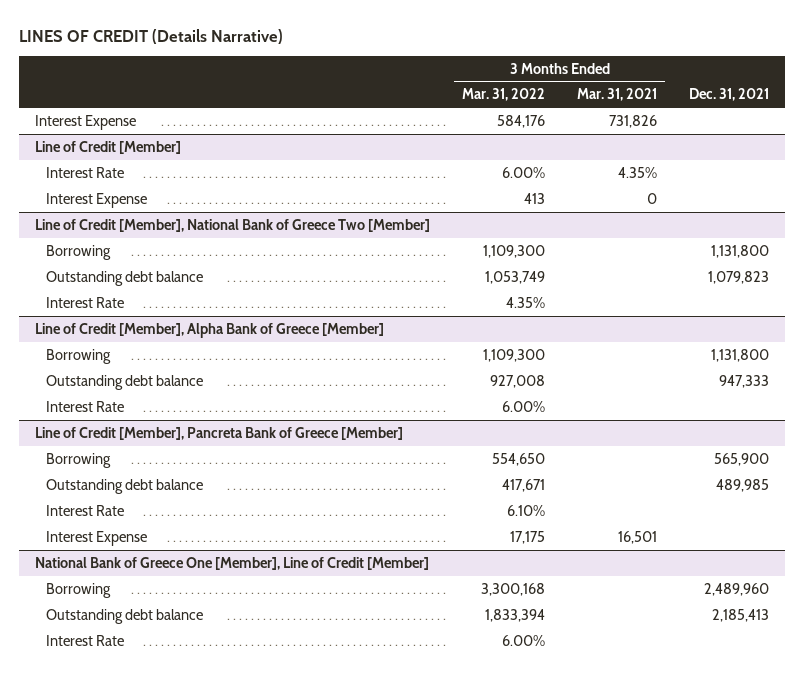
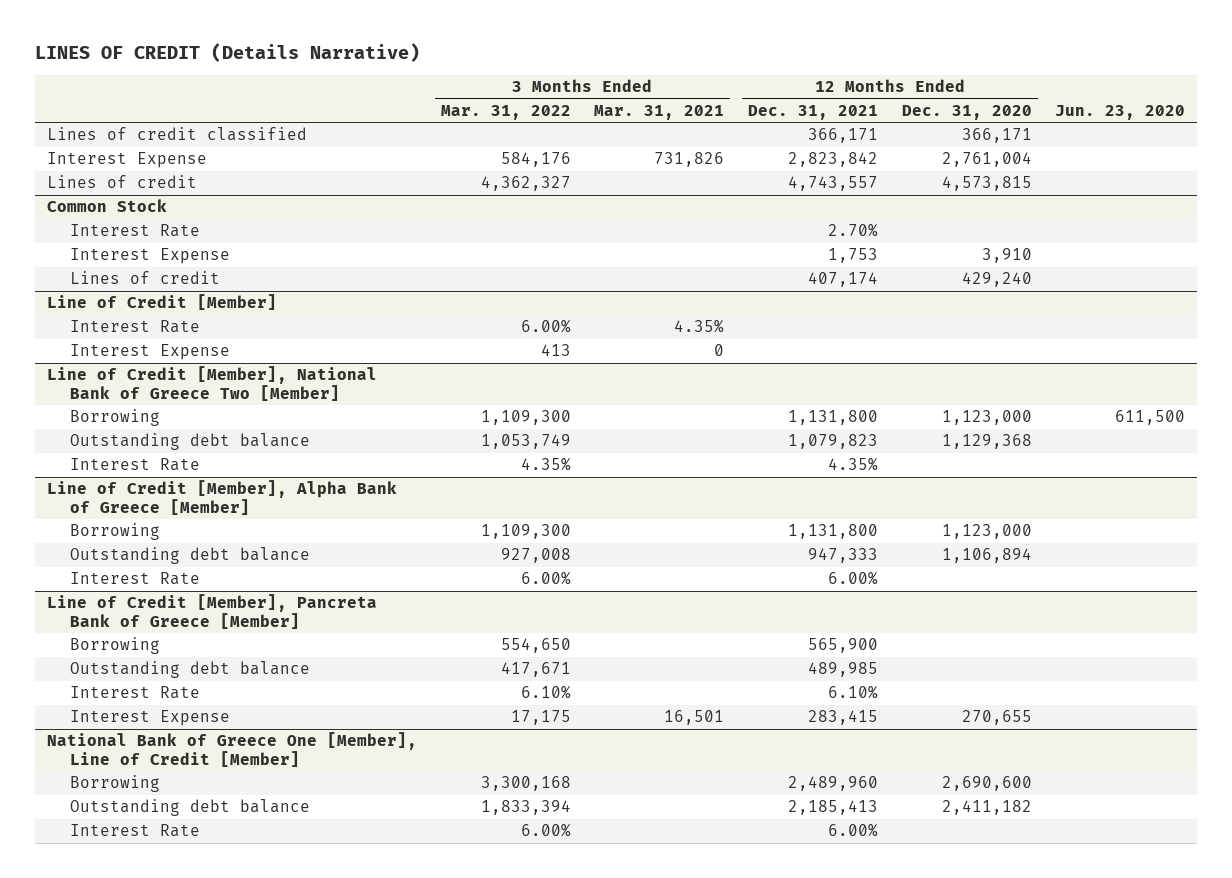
- | 3 Months Ended Mar. 31, 2022 | 3 Months Ended Mar. 31, 2021 | Dec. 31, 2021
+ | 3 Months Ended Mar. 31, 2022 | 3 Months Ended Mar. 31, 2021 | 12 Months Ended Dec. 31, 2021 | 12 Months Ended Dec. 31, 2020 | Jun. 23, 2020
+ Lines of credit classified | | | 366,171 | 366,171 |
+ Lines of credit | 4,362,327 | | 4,743,557 | 4,573,815 |
+ Common Stock
+ Interest Rate | | | 2.70% | |
+ Interest Expense | | | 1,753 | 3,910 |
+ Lines of credit | | | 407,174 | 429,240 |

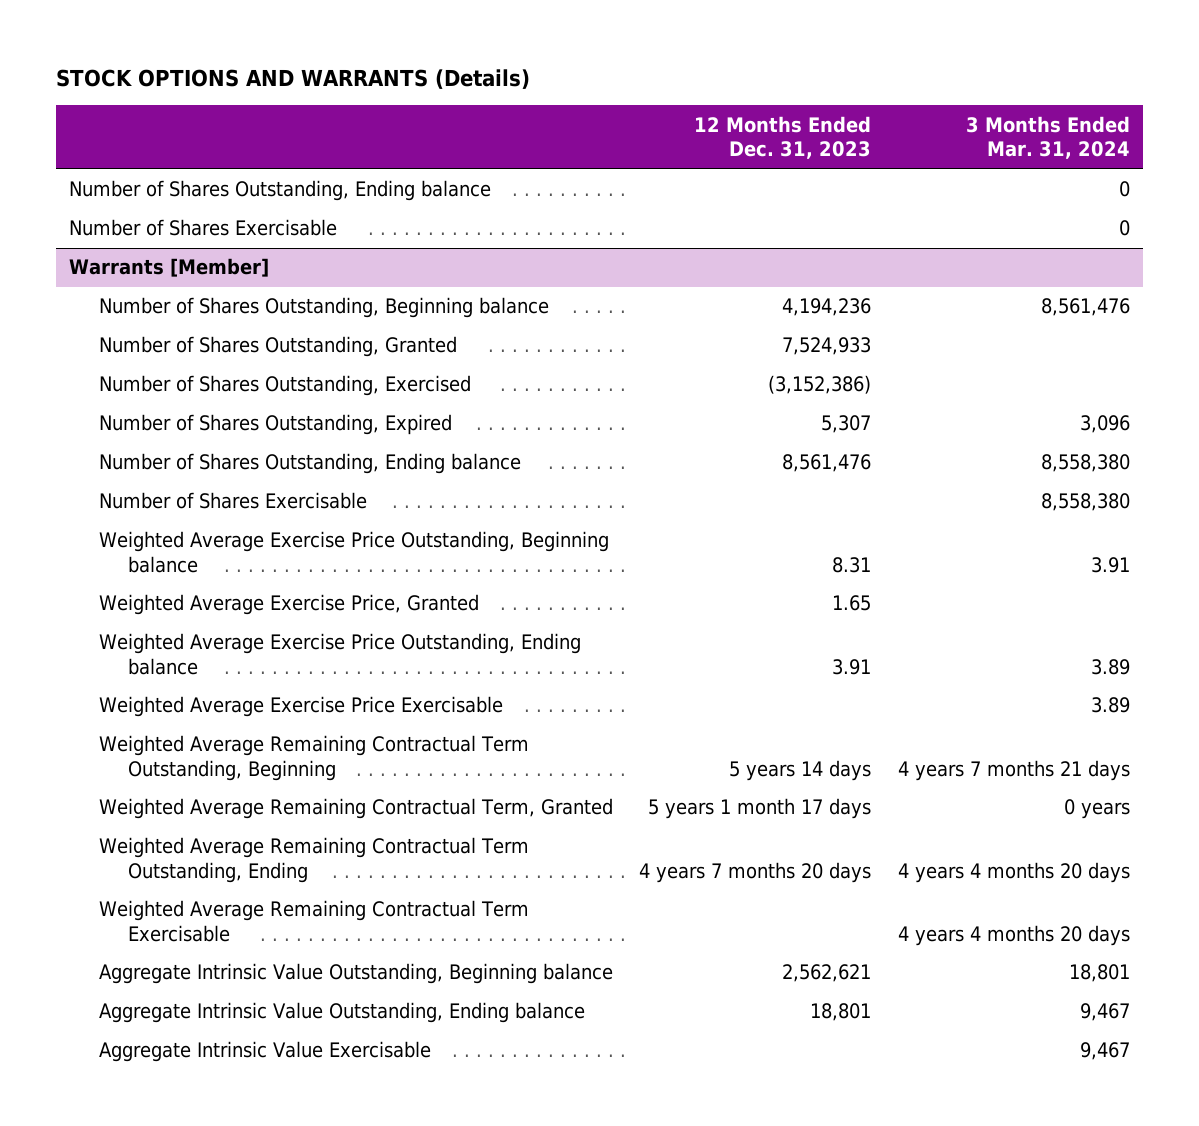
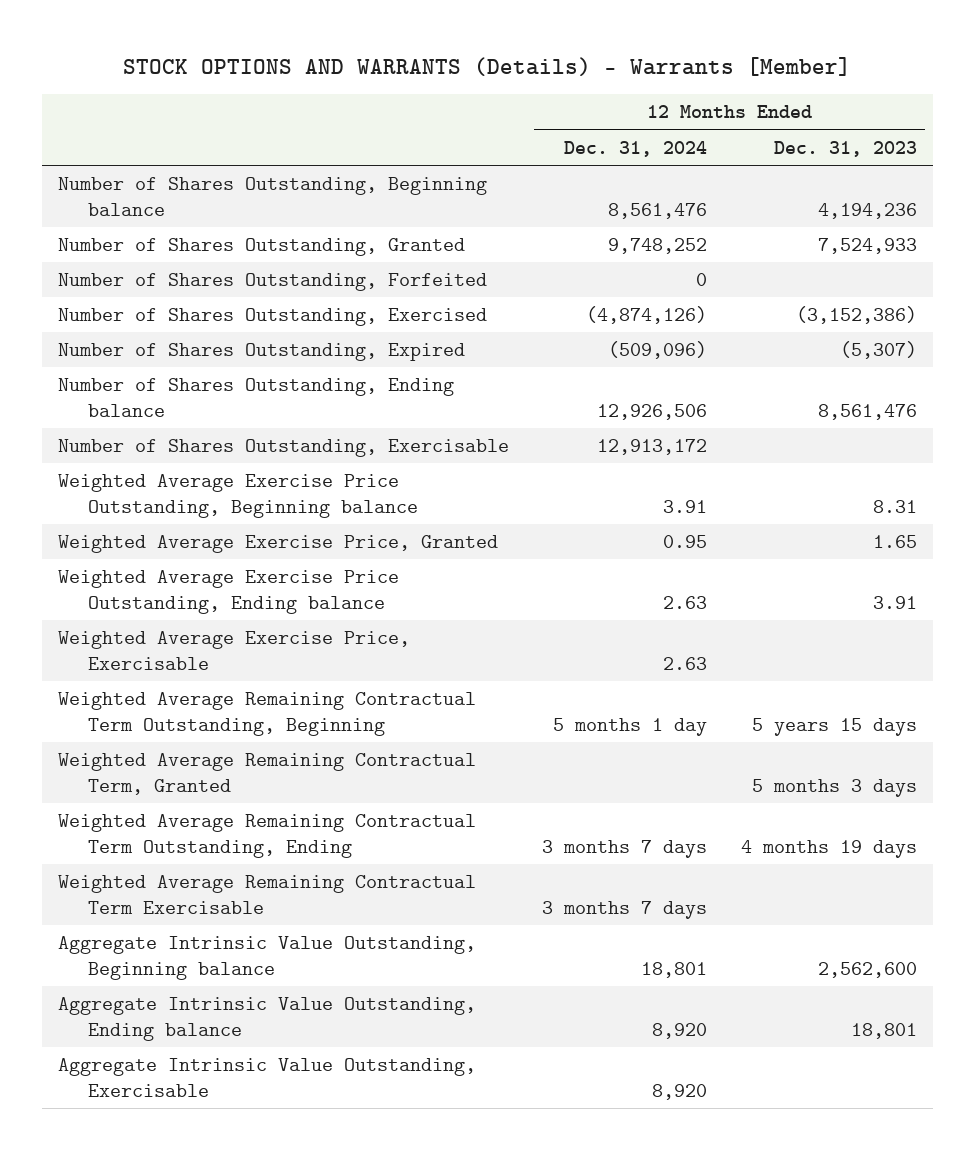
- STOCK OPTIONS AND WARRANTS (Details)
+ STOCK OPTIONS AND WARRANTS (Details) - Warrants [Member]
- | 12 Months Ended Dec. 31, 2023 | 3 Months Ended Mar. 31, 2024
+ | 12 Months Ended Dec. 31, 2024 | 12 Months Ended Dec. 31, 2023
- Number of Shares Outstanding, Ending balance | | 0
- Number of Shares Exercisable | | 0
- Warrants [Member]
+ Number of Shares Outstanding, Forfeited | 0 |
- Number of Shares Outstanding, Expired | 5,307 | 3,096
+ Number of Shares Outstanding, Expired | (509,096) | (5,307)
- Number of Shares Exercisable | | 8,558,380
+ Number of Shares Outstanding, Exercisable | 12,913,172 |
- Weighted Average Exercise Price Exercisable | | 3.89
- Weighted Average Remaining Contractual Term Outstanding, Beginning | 5 years 14 days | 4 years 7 months 21 days
- Weighted Average Remaining Contractual Term, Granted | 5 years 1 month 17 days | 0 years
- Weighted Average Remaining Contractual Term Outstanding, Ending | 4 years 7 months 20 days | 4 years 4 months 20 days
+ Weighted Average Exercise Price, Exercisable | 2.63 |
+ Weighted Average Remaining Contractual Term Outstanding, Beginning | 5 months 1 day | 5 years 15 days
+ Weighted Average Remaining Contractual Term, Granted | | 5 months 3 days
+ Weighted Average Remaining Contractual Term Outstanding, Ending | 3 months 7 days | 4 months 19 days
- Aggregate Intrinsic Value Outstanding, Beginning balance | 2,562,621 | 18,801
+ Aggregate Intrinsic Value Outstanding, Beginning balance | 18,801 | 2,562,600
- Aggregate Intrinsic Value Exercisable | | 9,467
+ Aggregate Intrinsic Value Outstanding, Exercisable | 8,920 |

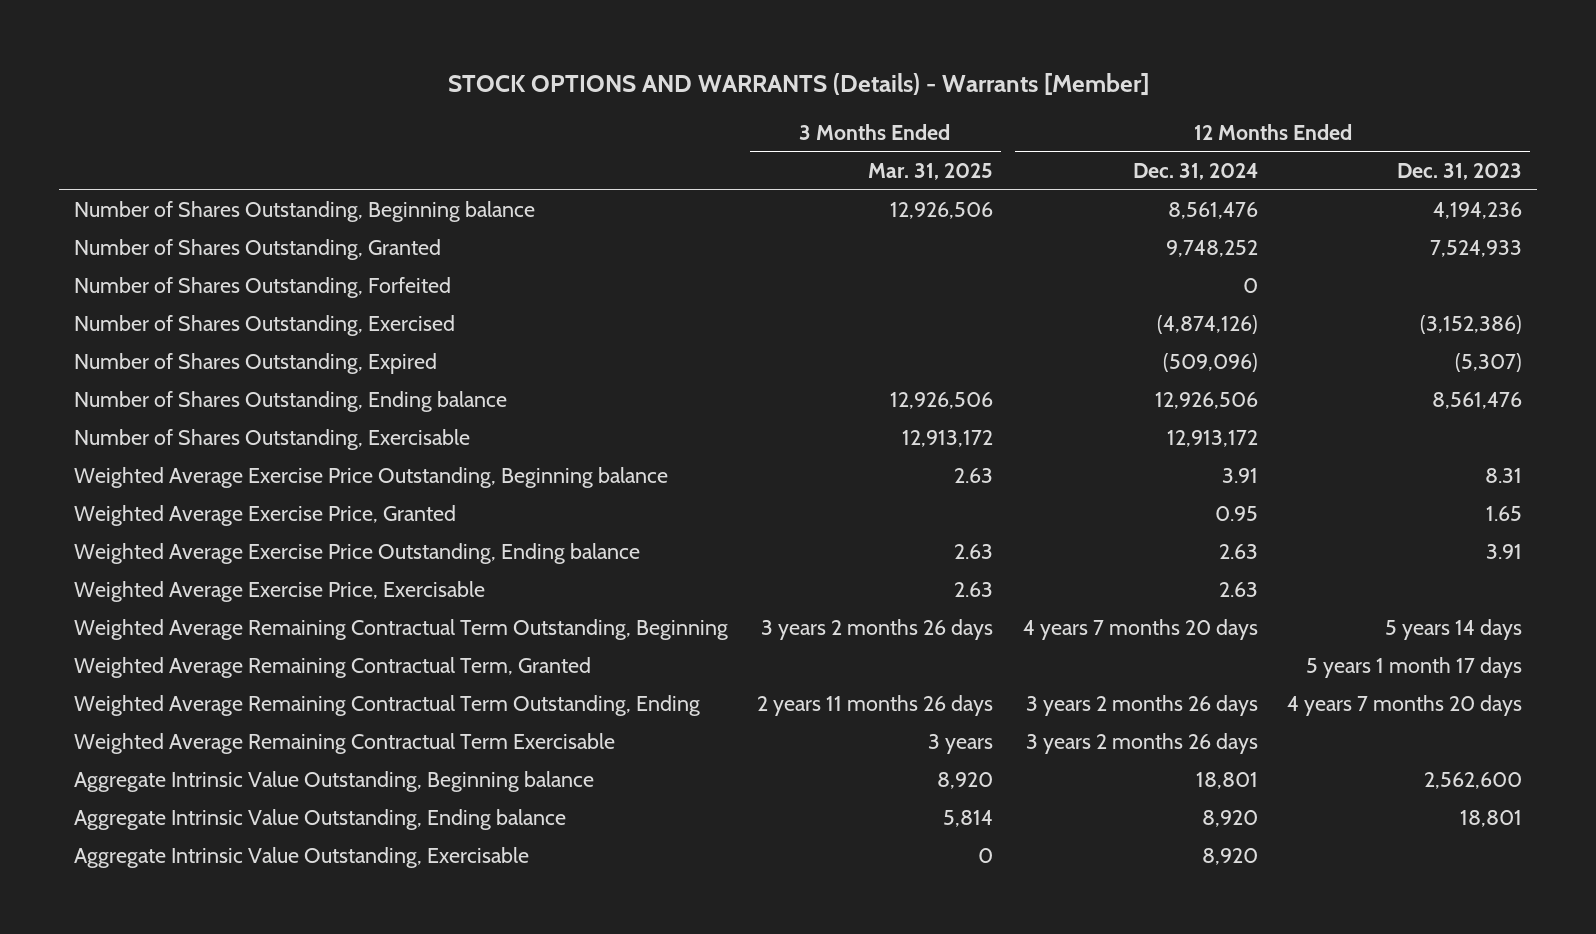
- | 12 Months Ended Dec. 31, 2024 | 12 Months Ended Dec. 31, 2023
+ | 3 Months Ended Mar. 31, 2025 | 12 Months Ended Dec. 31, 2024 | 12 Months Ended Dec. 31, 2023
- Weighted Average Remaining Contractual Term Outstanding, Beginning | 5 months 1 day | 5 years 15 days
- Weighted Average Remaining Contractual Term, Granted | | 5 months 3 days
- Weighted Average Remaining Contractual Term Outstanding, Ending | 3 months 7 days | 4 months 19 days
- Weighted Average Remaining Contractual Term Exercisable | 3 months 7 days |
+ Weighted Average Remaining Contractual Term Outstanding, Beginning | 3 years 2 months 26 days | 4 years 7 months 20 days | 5 years 14 days
+ Weighted Average Remaining Contractual Term, Granted | | | 5 years 1 month 17 days
+ Weighted Average Remaining Contractual Term Outstanding, Ending | 2 years 11 months 26 days | 3 years 2 months 26 days | 4 years 7 months 20 days
+ Weighted Average Remaining Contractual Term Exercisable | 3 years | 3 years 2 months 26 days |

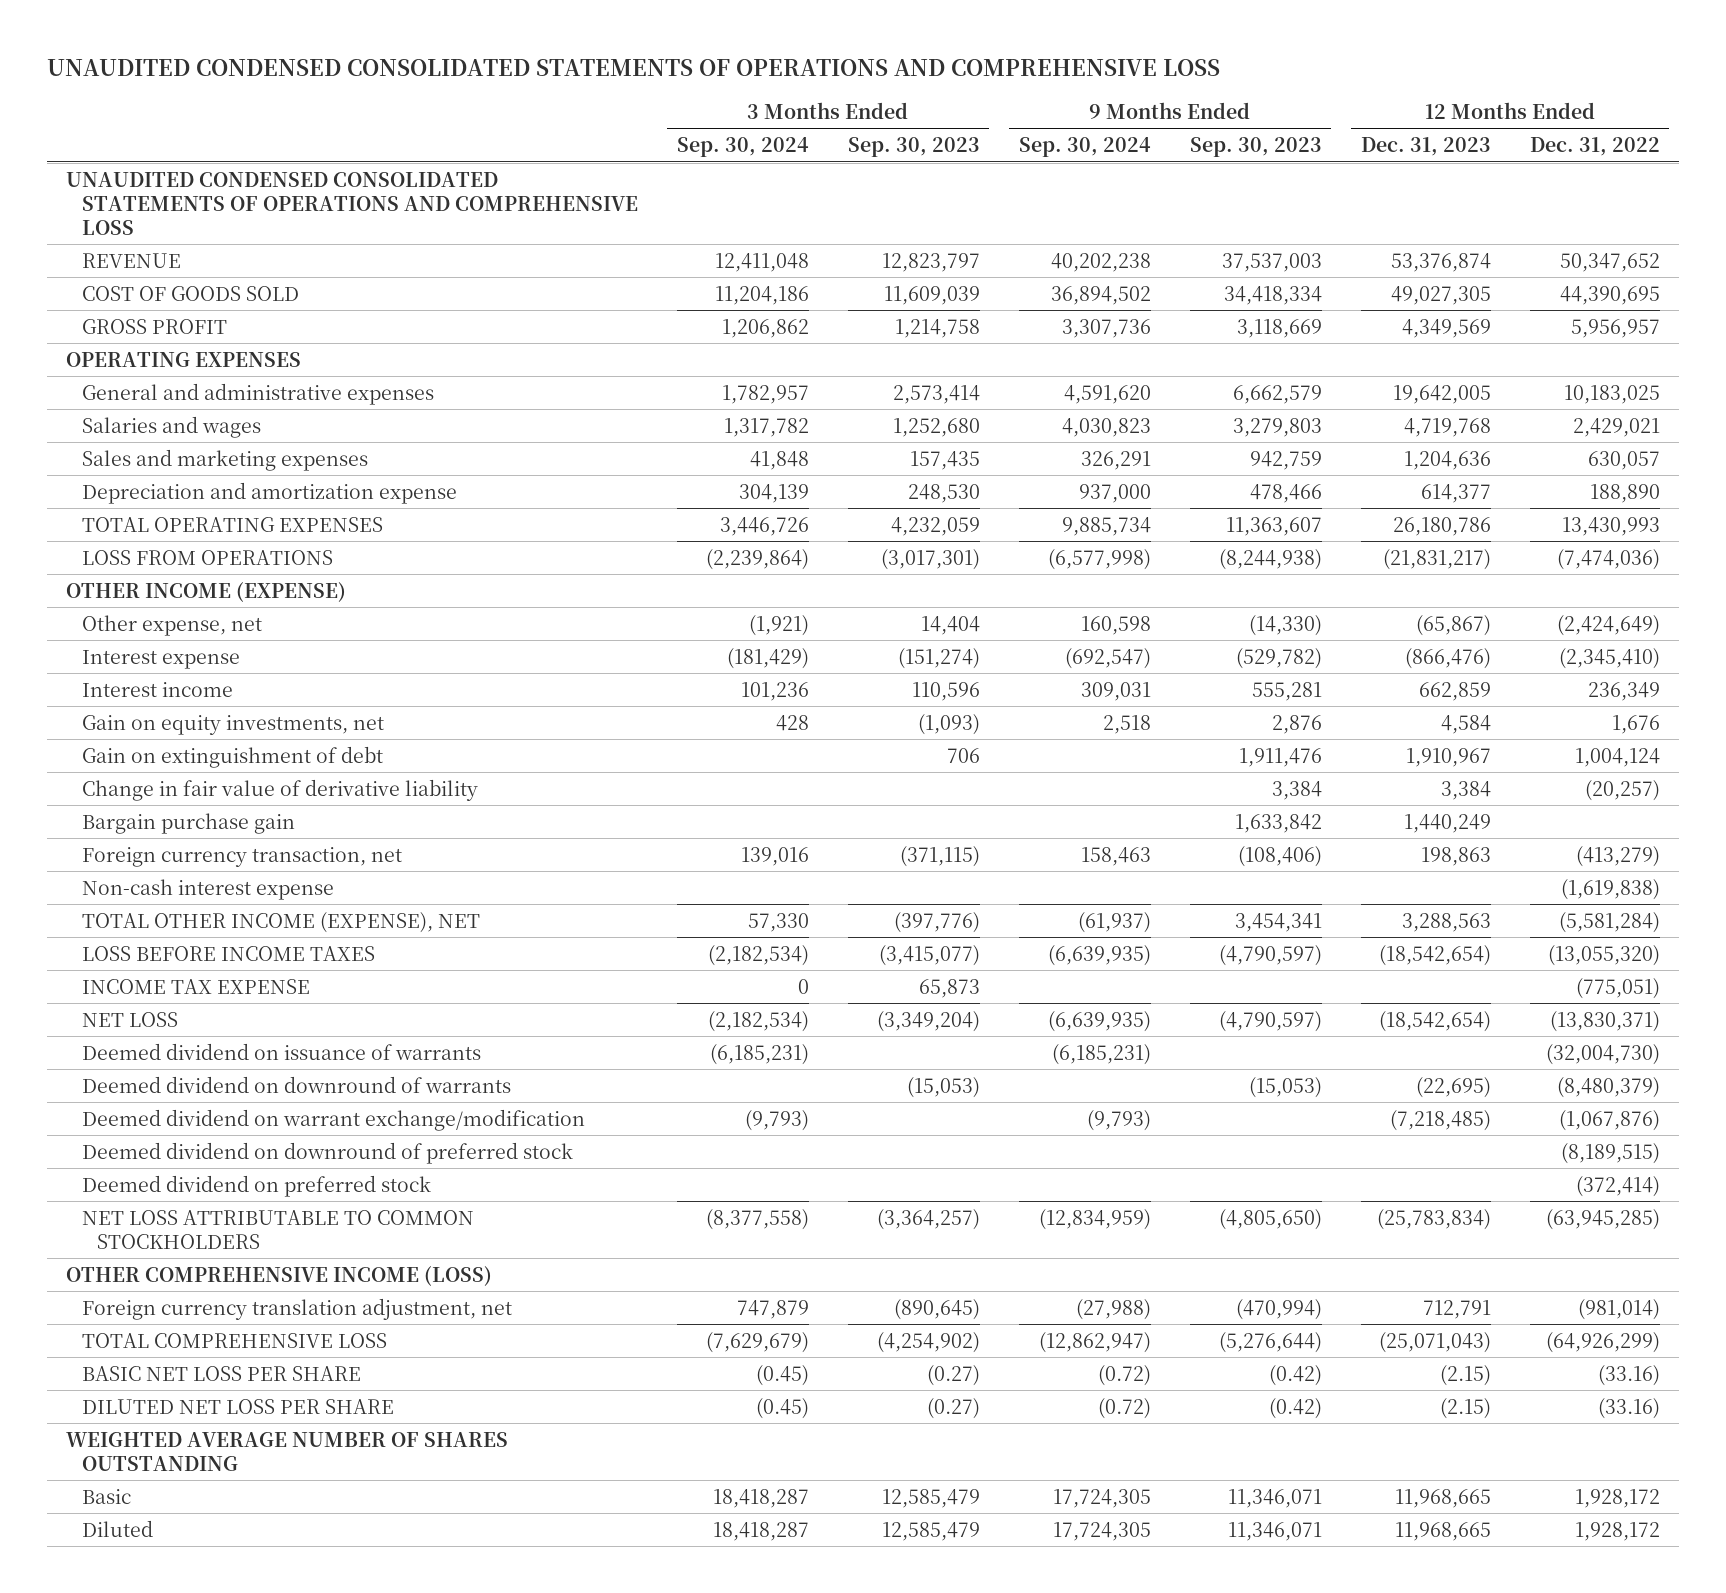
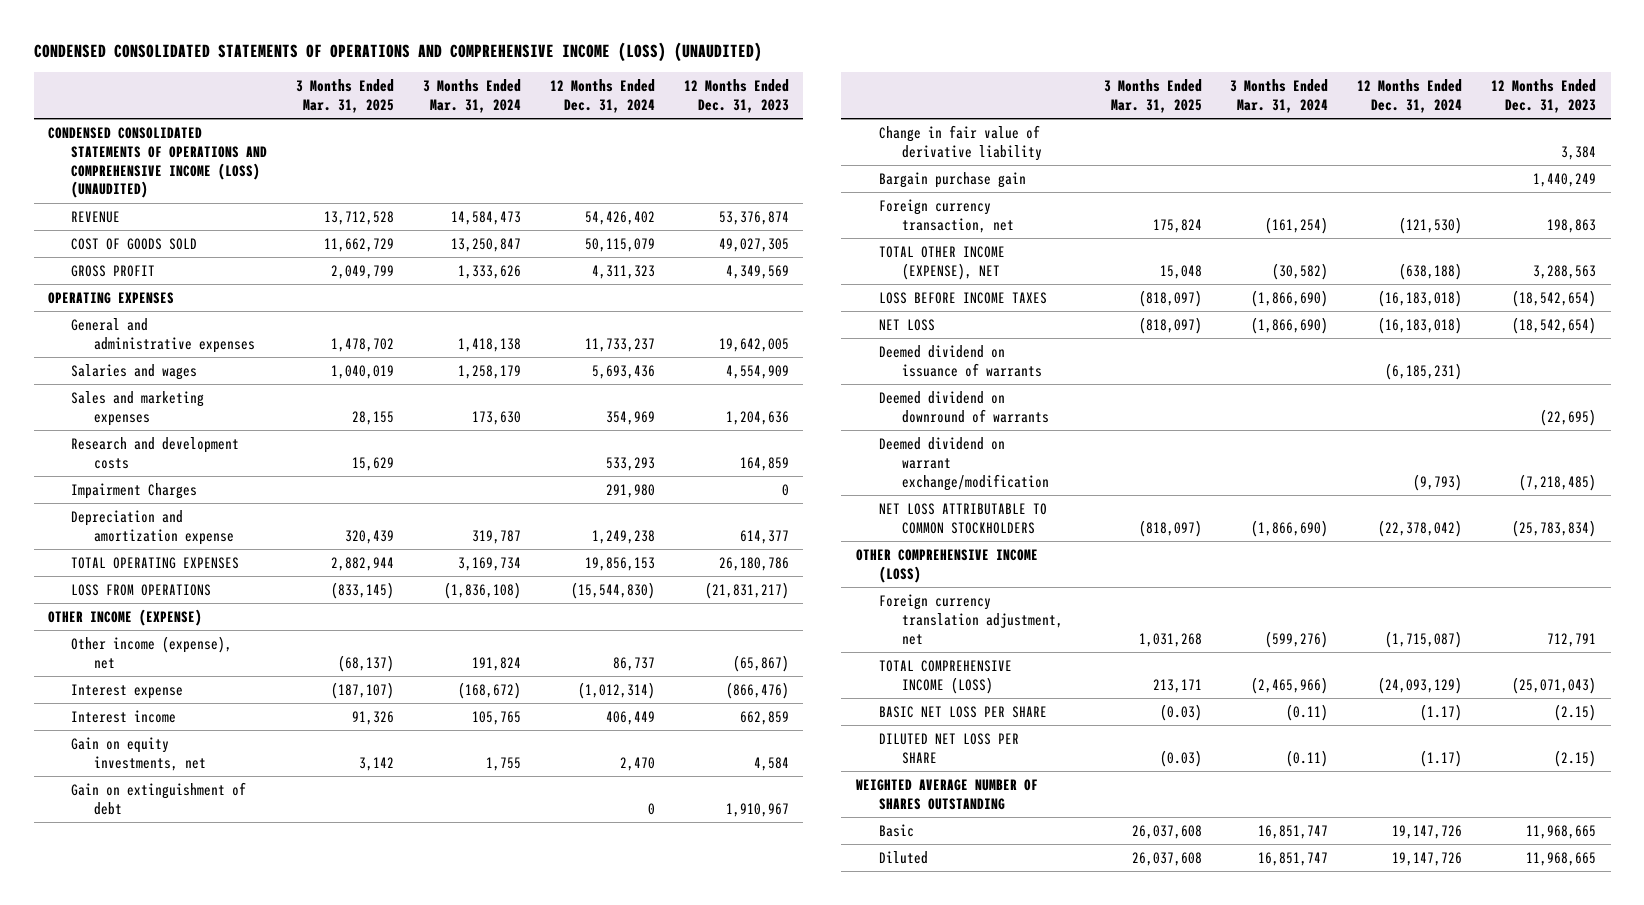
- UNAUDITED CONDENSED CONSOLIDATED STATEMENTS OF OPERATIONS AND COMPREHENSIVE LOSS
+ CONDENSED CONSOLIDATED STATEMENTS OF OPERATIONS AND COMPREHENSIVE INCOME (LOSS) (UNAUDITED)
- | 3 Months Ended Sep. 30, 2024 | 3 Months Ended Sep. 30, 2023 | 9 Months Ended Sep. 30, 2024 | 9 Months Ended Sep. 30, 2023 | 12 Months Ended Dec. 31, 2023 | 12 Months Ended Dec. 31, 2022
+ | 3 Months Ended Mar. 31, 2025 | 3 Months Ended Mar. 31, 2024 | 12 Months Ended Dec. 31, 2024 | 12 Months Ended Dec. 31, 2023
- UNAUDITED CONDENSED CONSOLIDATED STATEMENTS OF OPERATIONS AND COMPREHENSIVE LOSS
+ CONDENSED CONSOLIDATED STATEMENTS OF OPERATIONS AND COMPREHENSIVE INCOME (LOSS) (UNAUDITED)
- Salaries and wages | 1,317,782 | 1,252,680 | 4,030,823 | 3,279,803 | 4,719,768 | 2,429,021
+ Salaries and wages | 1,040,019 | 1,258,179 | 5,693,436 | 4,554,909
+ Research and development costs | 15,629 | | 533,293 | 164,859
+ Impairment Charges | | | 291,980 | 0
- Other expense, net | (1,921) | 14,404 | 160,598 | (14,330) | (65,867) | (2,424,649)
+ Other income (expense), net | (68,137) | 191,824 | 86,737 | (65,867)
- Non-cash interest expense | | | | | | (1,619,838)
- INCOME TAX EXPENSE | 0 | 65,873 | | | | (775,051)
- Deemed dividend on downround of preferred stock | | | | | | (8,189,515)
- Deemed dividend on preferred stock | | | | | | (372,414)
- TOTAL COMPREHENSIVE LOSS | (7,629,679) | (4,254,902) | (12,862,947) | (5,276,644) | (25,071,043) | (64,926,299)
+ TOTAL COMPREHENSIVE INCOME (LOSS) | 213,171 | (2,465,966) | (24,093,129) | (25,071,043)

